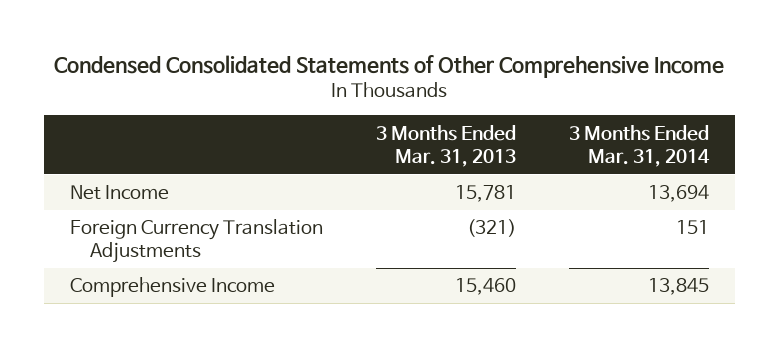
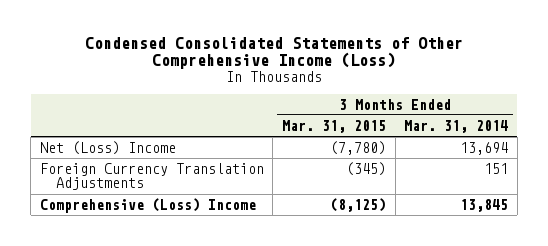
- Condensed Consolidated Statements of Other Comprehensive Income
+ Condensed Consolidated Statements of Other Comprehensive Income (Loss)
- | 3 Months Ended Mar. 31, 2013 | 3 Months Ended Mar. 31, 2014
+ | 3 Months Ended Mar. 31, 2015 | 3 Months Ended Mar. 31, 2014
- Net Income | 15,781 | 13,694
+ Net (Loss) Income | (7,780) | 13,694
- Comprehensive Income | 15,460 | 13,845
+ Comprehensive (Loss) Income | (8,125) | 13,845

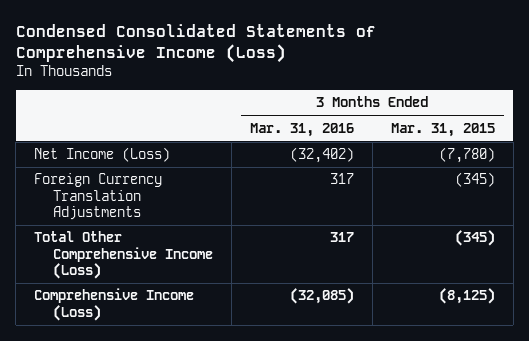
- Condensed Consolidated Statements of Other Comprehensive Income (Loss)
+ Condensed Consolidated Statements of Comprehensive Income (Loss)
- | 3 Months Ended Mar. 31, 2015 | 3 Months Ended Mar. 31, 2014
+ | 3 Months Ended Mar. 31, 2016 | 3 Months Ended Mar. 31, 2015
- Net (Loss) Income | (7,780) | 13,694
+ Net Income (Loss) | (32,402) | (7,780)
- Comprehensive (Loss) Income | (8,125) | 13,845
+ Total Other Comprehensive Income (Loss) | 317 | (345)
+ Comprehensive Income (Loss) | (32,085) | (8,125)

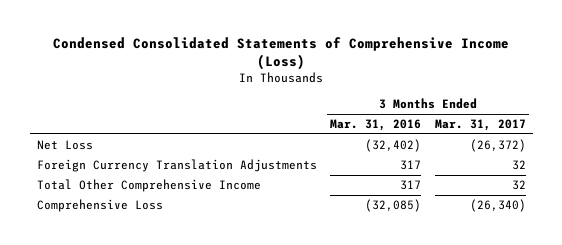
- | 3 Months Ended Mar. 31, 2016 | 3 Months Ended Mar. 31, 2015
+ | 3 Months Ended Mar. 31, 2016 | 3 Months Ended Mar. 31, 2017
- Net Income (Loss) | (32,402) | (7,780)
+ Net Loss | (32,402) | (26,372)
- Total Other Comprehensive Income (Loss) | 317 | (345)
- Comprehensive Income (Loss) | (32,085) | (8,125)
+ Total Other Comprehensive Income | 317 | 32
+ Comprehensive Loss | (32,085) | (26,340)

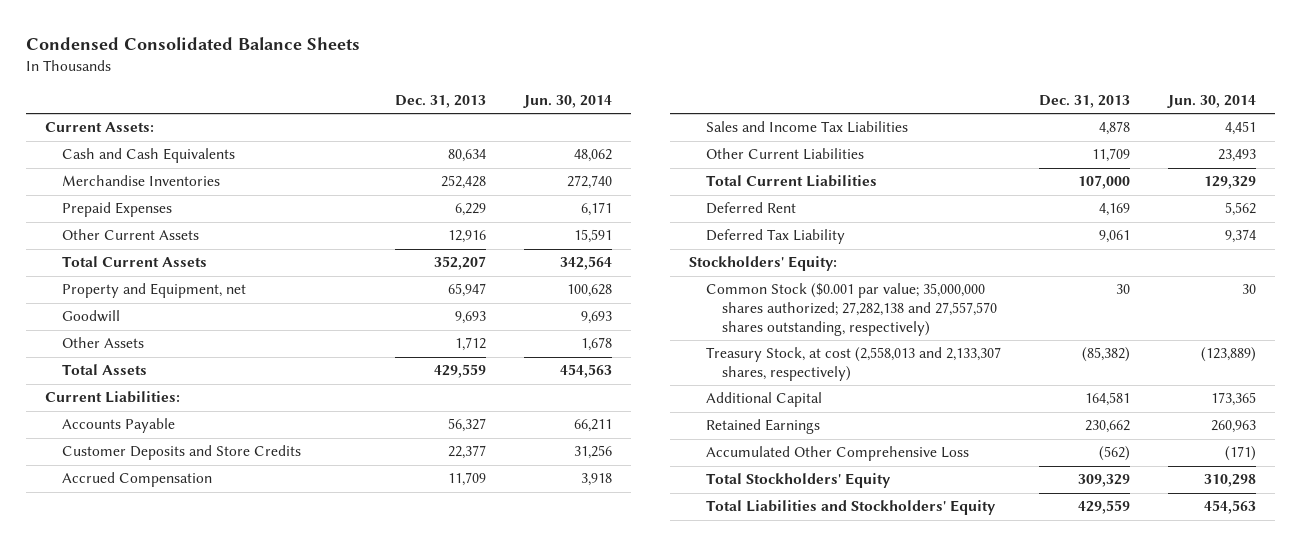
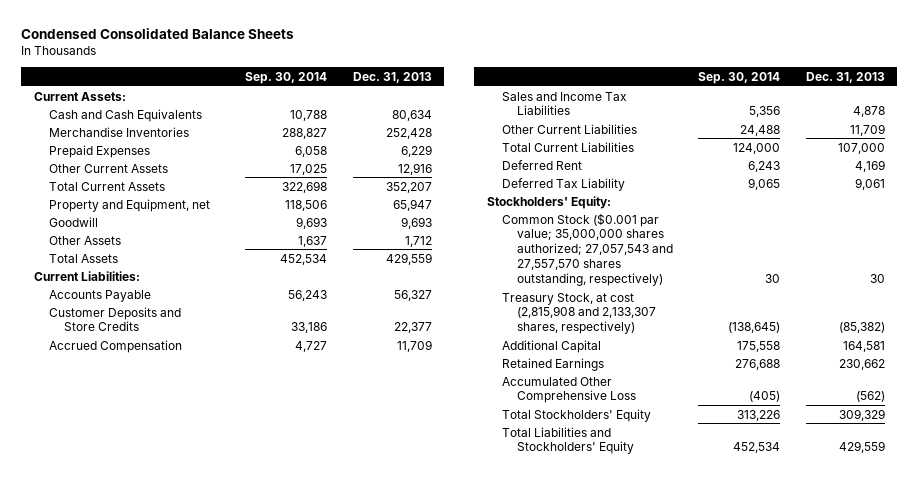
- | Dec. 31, 2013 | Jun. 30, 2014
+ | Sep. 30, 2014 | Dec. 31, 2013
- Common Stock ($0.001 par value; 35,000,000 shares authorized; 27,282,138 and 27,557,570 shares outstanding, respectively) | 30 | 30
- Treasury Stock, at cost (2,558,013 and 2,133,307 shares, respectively) | (85,382) | (123,889)
+ Common Stock ($0.001 par value; 35,000,000 shares authorized; 27,057,543 and 27,557,570 shares outstanding, respectively) | 30 | 30
+ Treasury Stock, at cost (2,815,908 and 2,133,307 shares, respectively) | (138,645) | (85,382)

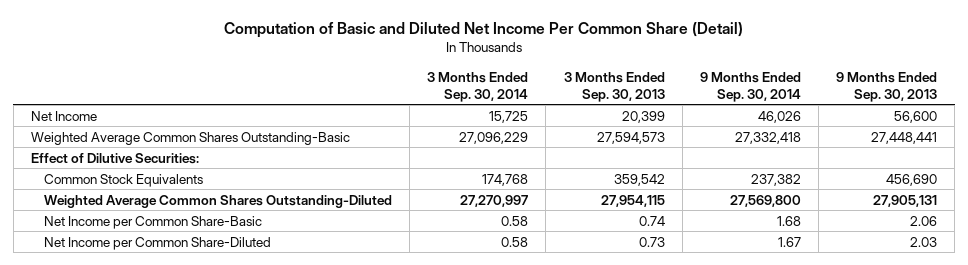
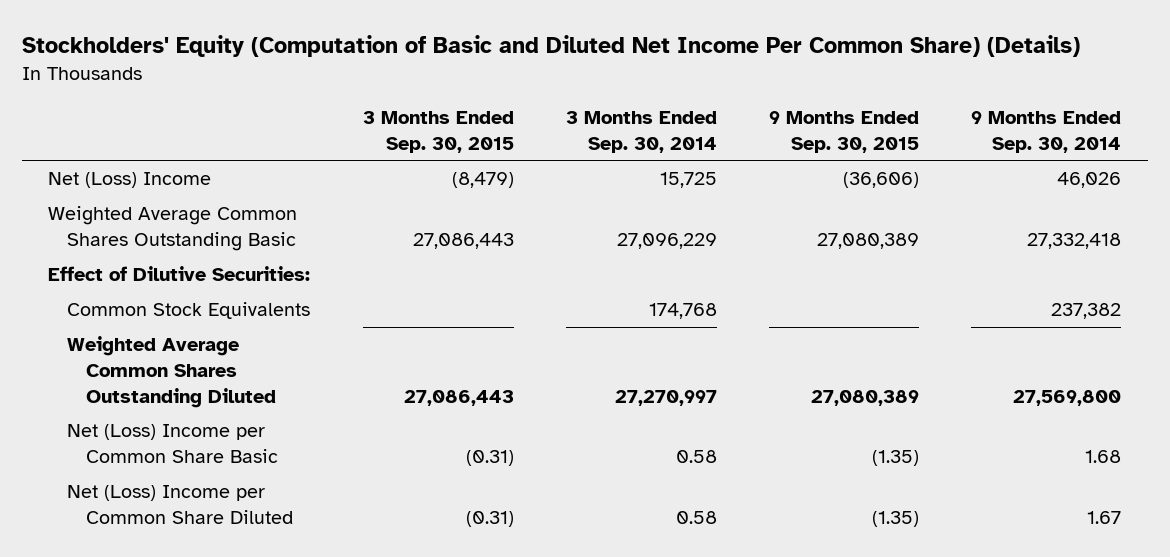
- Computation of Basic and Diluted Net Income Per Common Share (Detail)
+ Stockholders' Equity (Computation of Basic and Diluted Net Income Per Common Share) (Details)
- | 3 Months Ended Sep. 30, 2014 | 3 Months Ended Sep. 30, 2013 | 9 Months Ended Sep. 30, 2014 | 9 Months Ended Sep. 30, 2013
+ | 3 Months Ended Sep. 30, 2015 | 3 Months Ended Sep. 30, 2014 | 9 Months Ended Sep. 30, 2015 | 9 Months Ended Sep. 30, 2014
- Net Income | 15,725 | 20,399 | 46,026 | 56,600
- Weighted Average Common Shares Outstanding-Basic | 27,096,229 | 27,594,573 | 27,332,418 | 27,448,441
+ Net (Loss) Income | (8,479) | 15,725 | (36,606) | 46,026
+ Weighted Average Common Shares Outstanding Basic | 27,086,443 | 27,096,229 | 27,080,389 | 27,332,418
- Weighted Average Common Shares Outstanding-Diluted | 27,270,997 | 27,954,115 | 27,569,800 | 27,905,131
- Net Income per Common Share-Basic | 0.58 | 0.74 | 1.68 | 2.06
- Net Income per Common Share-Diluted | 0.58 | 0.73 | 1.67 | 2.03
+ Weighted Average Common Shares Outstanding Diluted | 27,086,443 | 27,270,997 | 27,080,389 | 27,569,800
+ Net (Loss) Income per Common Share Basic | (0.31) | 0.58 | (1.35) | 1.68
+ Net (Loss) Income per Common Share Diluted | (0.31) | 0.58 | (1.35) | 1.67

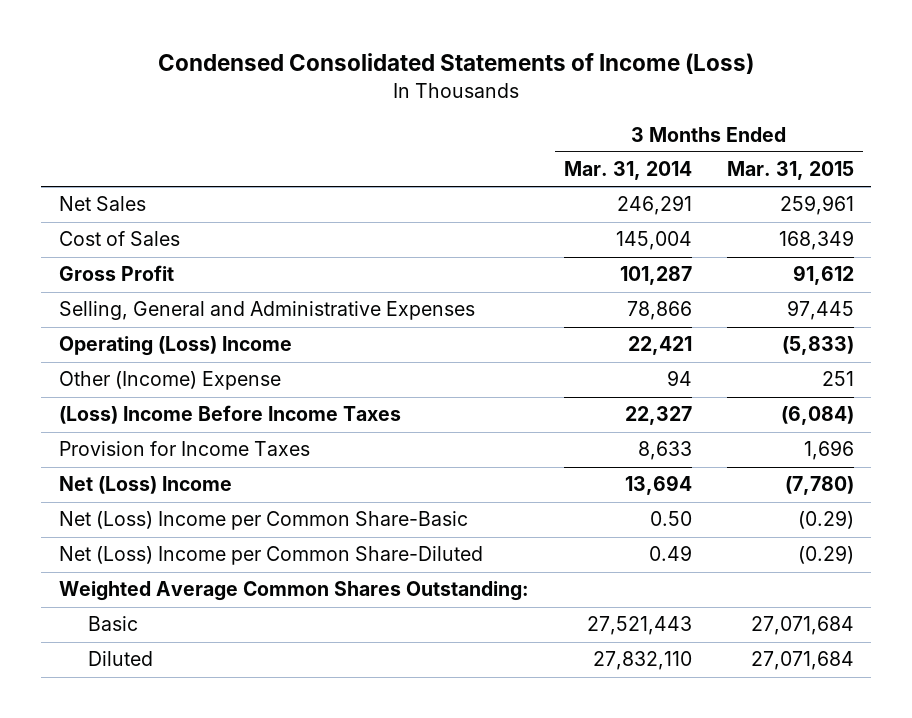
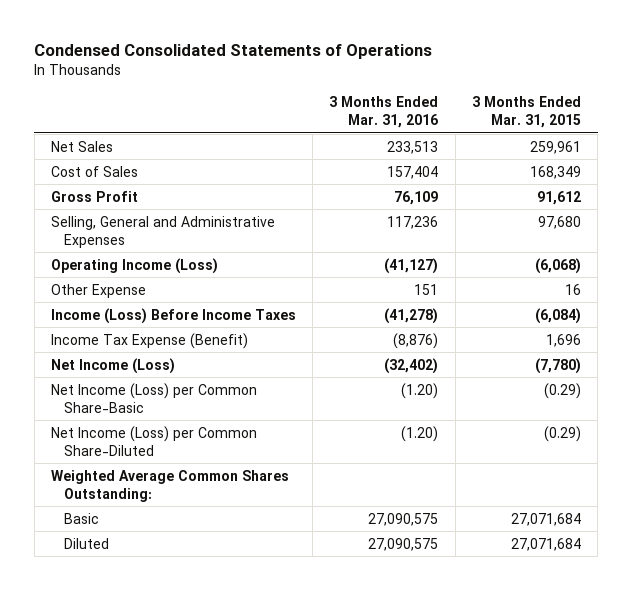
- Condensed Consolidated Statements of Income (Loss)
+ Condensed Consolidated Statements of Operations
- | 3 Months Ended Mar. 31, 2014 | 3 Months Ended Mar. 31, 2015
+ | 3 Months Ended Mar. 31, 2016 | 3 Months Ended Mar. 31, 2015
- Selling, General and Administrative Expenses | 78,866 | 97,445
- Operating (Loss) Income | 22,421 | (5,833)
- Other (Income) Expense | 94 | 251
- (Loss) Income Before Income Taxes | 22,327 | (6,084)
- Provision for Income Taxes | 8,633 | 1,696
- Net (Loss) Income | 13,694 | (7,780)
- Net (Loss) Income per Common Share-Basic | 0.50 | (0.29)
- Net (Loss) Income per Common Share-Diluted | 0.49 | (0.29)
+ Selling, General and Administrative Expenses | 117,236 | 97,680
+ Operating Income (Loss) | (41,127) | (6,068)
+ Other Expense | 151 | 16
+ Income (Loss) Before Income Taxes | (41,278) | (6,084)
+ Income Tax Expense (Benefit) | (8,876) | 1,696
+ Net Income (Loss) | (32,402) | (7,780)
+ Net Income (Loss) per Common Share-Basic | (1.20) | (0.29)
+ Net Income (Loss) per Common Share-Diluted | (1.20) | (0.29)

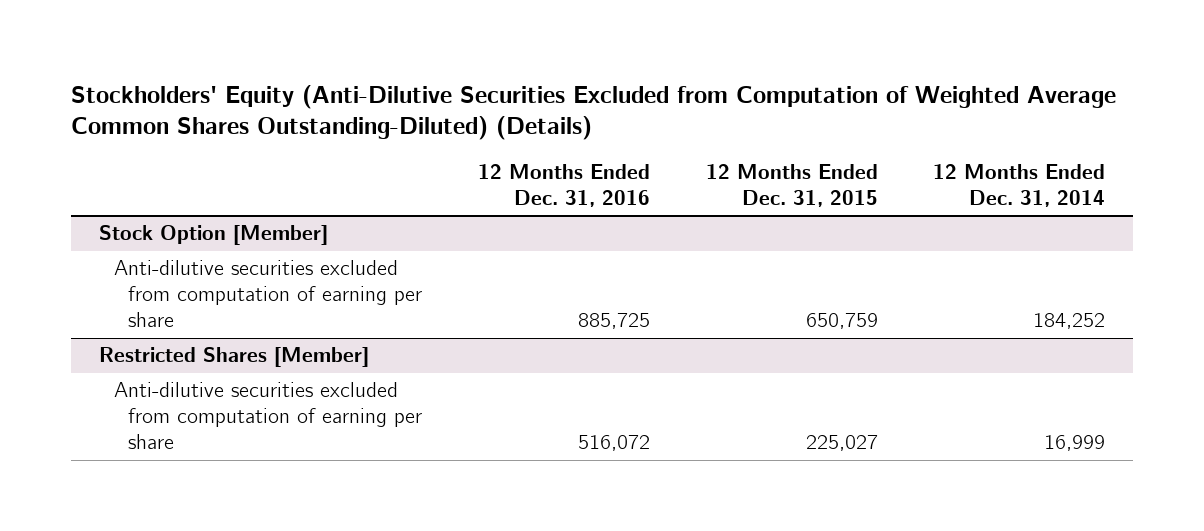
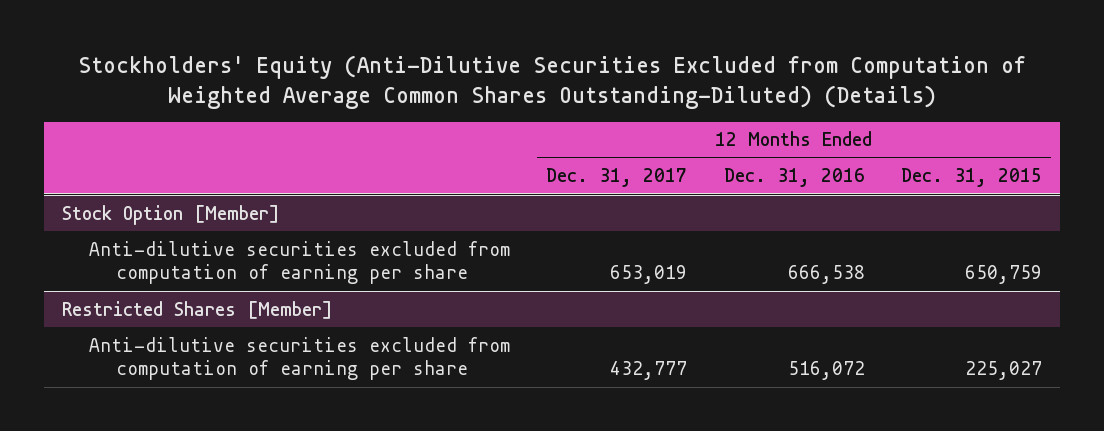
- | 12 Months Ended Dec. 31, 2016 | 12 Months Ended Dec. 31, 2015 | 12 Months Ended Dec. 31, 2014
+ | 12 Months Ended Dec. 31, 2017 | 12 Months Ended Dec. 31, 2016 | 12 Months Ended Dec. 31, 2015
@ Stock Option [Member]
- Anti-dilutive securities excluded from computation of earning per share | 885,725 | 650,759 | 184,252
+ Anti-dilutive securities excluded from computation of earning per share | 653,019 | 666,538 | 650,759

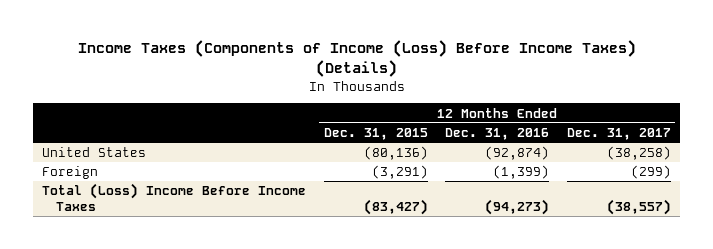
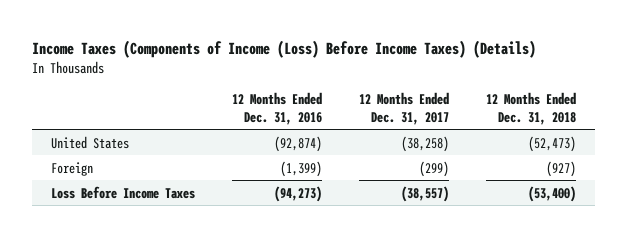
- | 12 Months Ended Dec. 31, 2015 | 12 Months Ended Dec. 31, 2016 | 12 Months Ended Dec. 31, 2017
+ | 12 Months Ended Dec. 31, 2016 | 12 Months Ended Dec. 31, 2017 | 12 Months Ended Dec. 31, 2018
- Total (Loss) Income Before Income Taxes | (83,427) | (94,273) | (38,557)
+ Loss Before Income Taxes | (94,273) | (38,557) | (53,400)

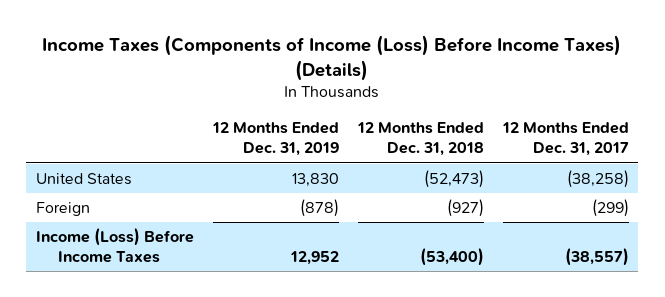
- | 12 Months Ended Dec. 31, 2016 | 12 Months Ended Dec. 31, 2017 | 12 Months Ended Dec. 31, 2018
+ | 12 Months Ended Dec. 31, 2019 | 12 Months Ended Dec. 31, 2018 | 12 Months Ended Dec. 31, 2017
- Loss Before Income Taxes | (94,273) | (38,557) | (53,400)
+ Income (Loss) Before Income Taxes | 12,952 | (53,400) | (38,557)

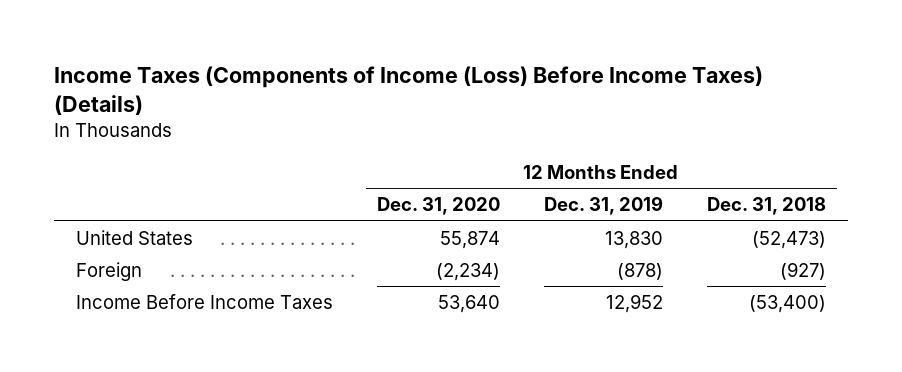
- | 12 Months Ended Dec. 31, 2019 | 12 Months Ended Dec. 31, 2018 | 12 Months Ended Dec. 31, 2017
+ | 12 Months Ended Dec. 31, 2020 | 12 Months Ended Dec. 31, 2019 | 12 Months Ended Dec. 31, 2018
- Income (Loss) Before Income Taxes | 12,952 | (53,400) | (38,557)
+ Income Before Income Taxes | 53,640 | 12,952 | (53,400)

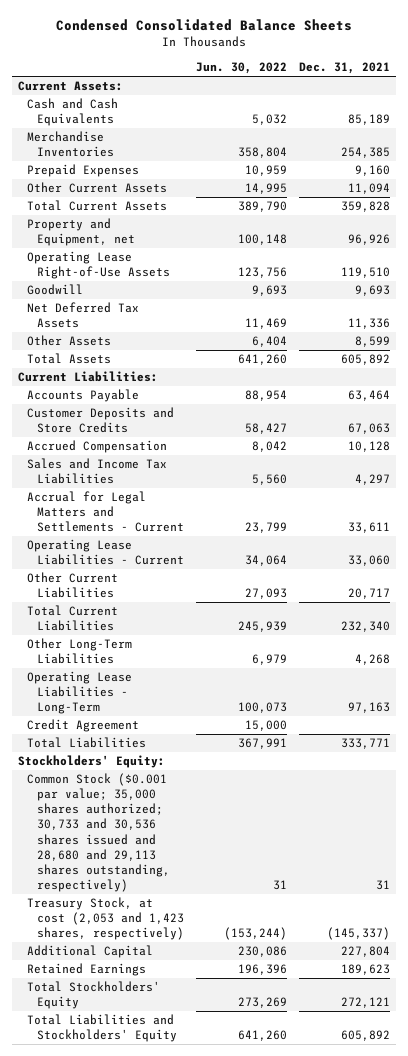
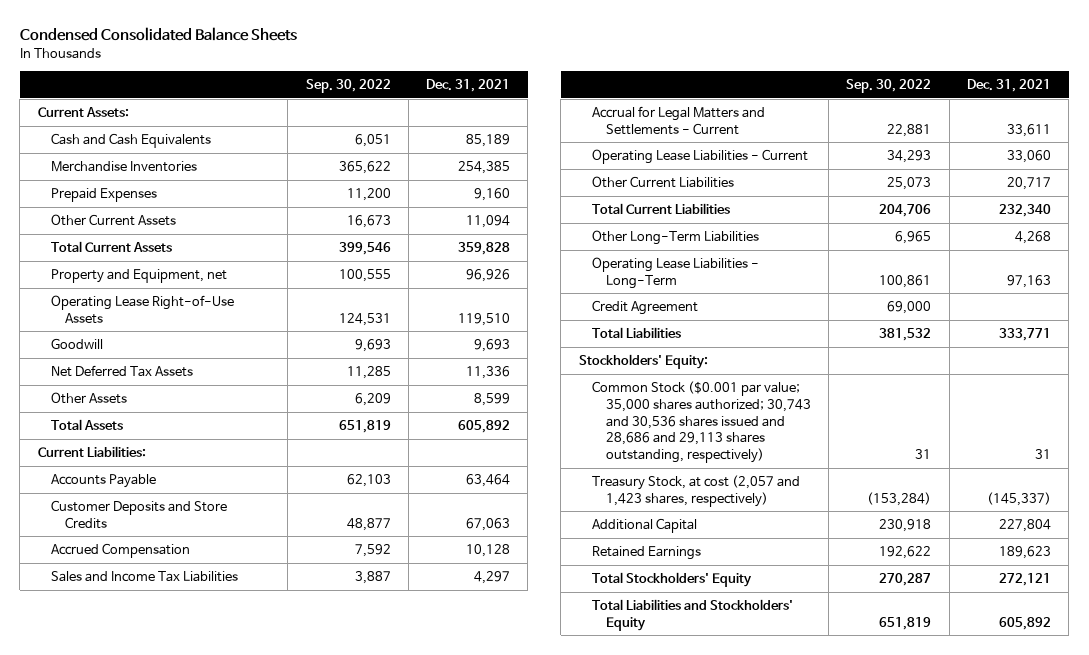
- | Jun. 30, 2022 | Dec. 31, 2021
+ | Sep. 30, 2022 | Dec. 31, 2021
- Common Stock ($0.001 par value; 35,000 shares authorized; 30,733 and 30,536 shares issued and 28,680 and 29,113 shares outstanding, respectively) | 31 | 31
- Treasury Stock, at cost (2,053 and 1,423 shares, respectively) | (153,244) | (145,337)
+ Common Stock ($0.001 par value; 35,000 shares authorized; 30,743 and 30,536 shares issued and 28,686 and 29,113 shares outstanding, respectively) | 31 | 31
+ Treasury Stock, at cost (2,057 and 1,423 shares, respectively) | (153,284) | (145,337)

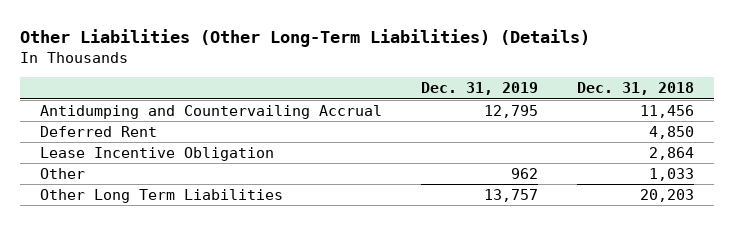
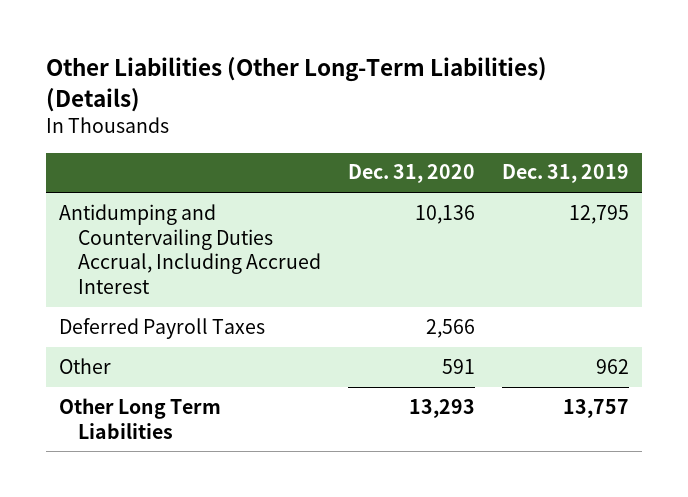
- | Dec. 31, 2019 | Dec. 31, 2018
+ | Dec. 31, 2020 | Dec. 31, 2019
- Antidumping and Countervailing Accrual | 12,795 | 11,456
- Deferred Rent | | 4,850
- Lease Incentive Obligation | | 2,864
+ Antidumping and Countervailing Duties Accrual, Including Accrued Interest | 10,136 | 12,795
+ Deferred Payroll Taxes | 2,566 |

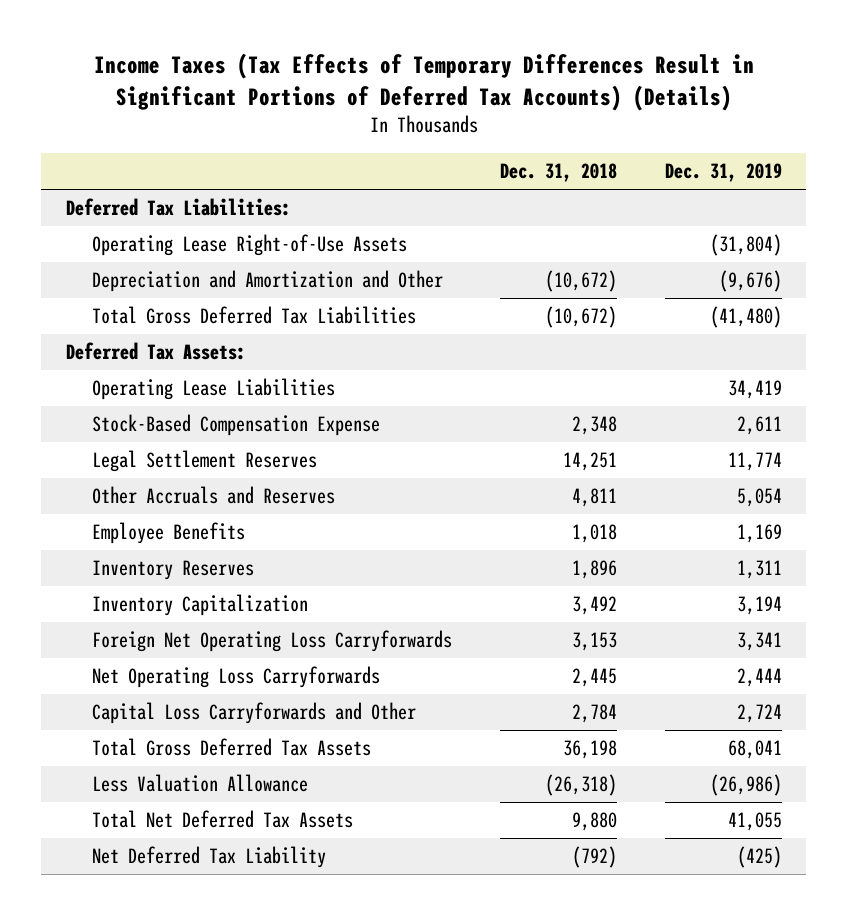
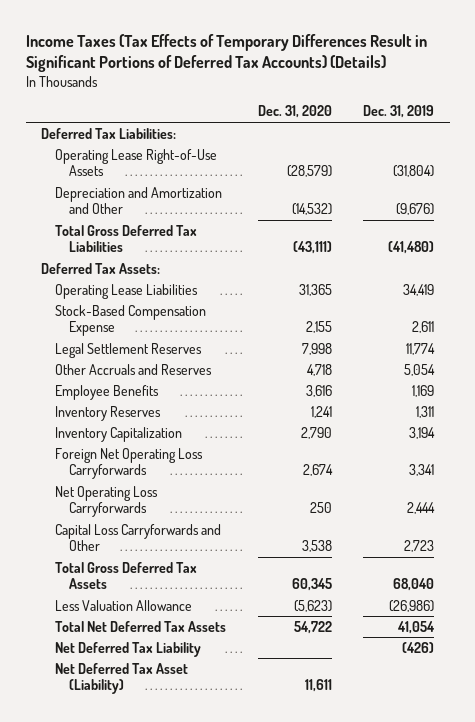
- | Dec. 31, 2018 | Dec. 31, 2019
+ | Dec. 31, 2020 | Dec. 31, 2019
- Capital Loss Carryforwards and Other | 2,784 | 2,724
- Total Gross Deferred Tax Assets | 36,198 | 68,041
+ Capital Loss Carryforwards and Other | 3,538 | 2,723
+ Total Gross Deferred Tax Assets | 60,345 | 68,040
- Total Net Deferred Tax Assets | 9,880 | 41,055
- Net Deferred Tax Liability | (792) | (425)
+ Total Net Deferred Tax Assets | 54,722 | 41,054
+ Net Deferred Tax Liability | | (426)
+ Net Deferred Tax Asset (Liability) | 11,611 |

